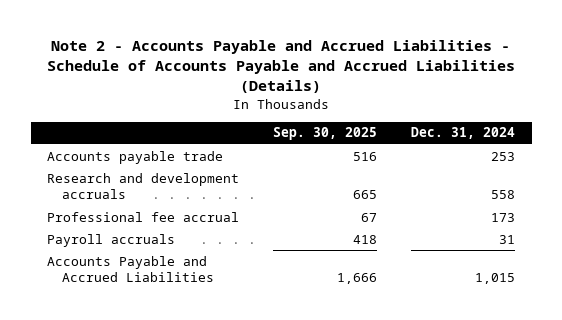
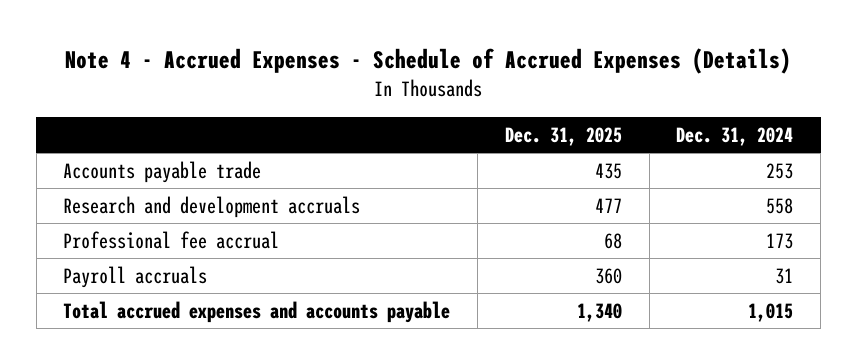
- Note 2 - Accounts Payable and Accrued Liabilities - Schedule of Accounts Payable and Accrued Liabilities (Details)
+ Note 4 - Accrued Expenses - Schedule of Accrued Expenses (Details)
- | Sep. 30, 2025 | Dec. 31, 2024
+ | Dec. 31, 2025 | Dec. 31, 2024
- Accounts Payable and Accrued Liabilities | 1,666 | 1,015
+ Total accrued expenses and accounts payable | 1,340 | 1,015

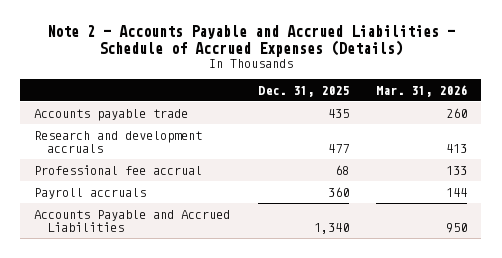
- Note 4 - Accrued Expenses - Schedule of Accrued Expenses (Details)
+ Note 2 - Accounts Payable and Accrued Liabilities - Schedule of Accrued Expenses (Details)
- | Dec. 31, 2025 | Dec. 31, 2024
+ | Dec. 31, 2025 | Mar. 31, 2026
- Total accrued expenses and accounts payable | 1,340 | 1,015
+ Accounts Payable and Accrued Liabilities | 1,340 | 950

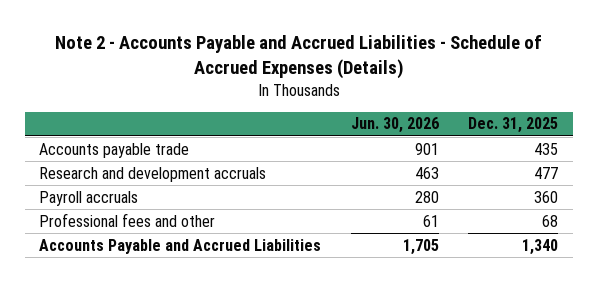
- | Dec. 31, 2025 | Mar. 31, 2026
+ | Jun. 30, 2026 | Dec. 31, 2025
- Professional fee accrual | 68 | 133
+ Professional fees and other | 61 | 68

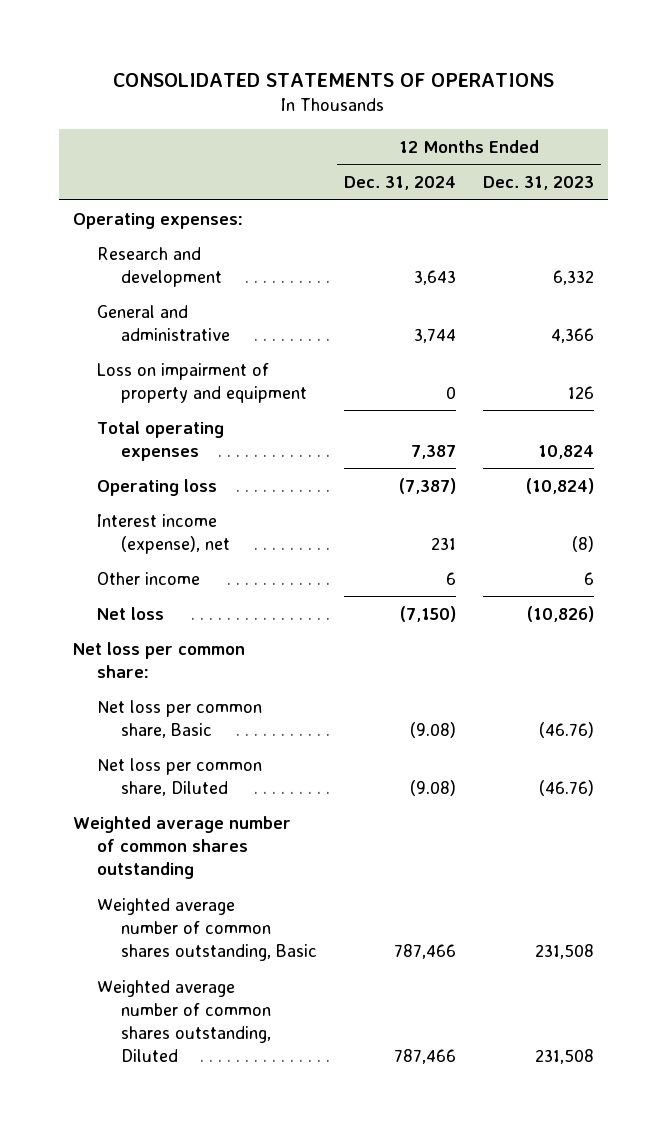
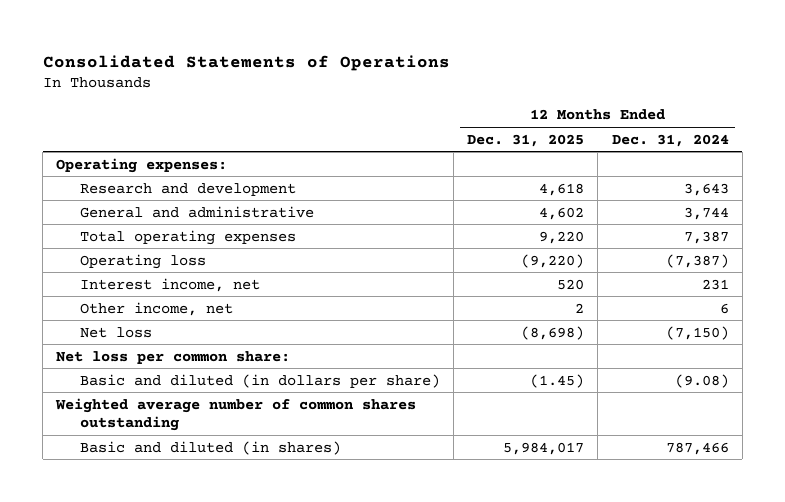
- CONSOLIDATED STATEMENTS OF OPERATIONS
+ Consolidated Statements of Operations
- | 12 Months Ended Dec. 31, 2024 | 12 Months Ended Dec. 31, 2023
+ | 12 Months Ended Dec. 31, 2025 | 12 Months Ended Dec. 31, 2024
- Loss on impairment of property and equipment | 0 | 126
- Interest income (expense), net | 231 | (8)
- Other income | 6 | 6
+ Interest income, net | 520 | 231
+ Other income, net | 2 | 6
- Net loss per common share, Basic | (9.08) | (46.76)
- Net loss per common share, Diluted | (9.08) | (46.76)
+ Basic and diluted (in dollars per share) | (1.45) | (9.08)
- Weighted average number of common shares outstanding, Basic | 787,466 | 231,508
- Weighted average number of common shares outstanding, Diluted | 787,466 | 231,508
+ Basic and diluted (in shares) | 5,984,017 | 787,466

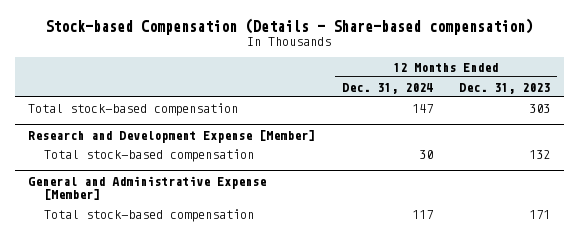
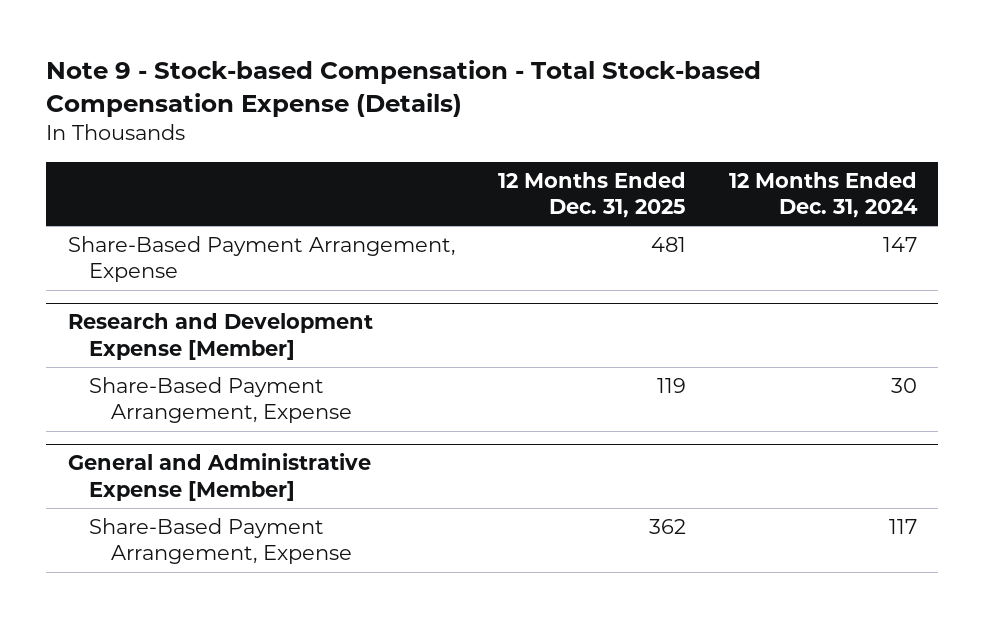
- Stock-based Compensation (Details - Share-based compensation)
+ Note 9 - Stock-based Compensation - Total Stock-based Compensation Expense (Details)
- | 12 Months Ended Dec. 31, 2024 | 12 Months Ended Dec. 31, 2023
+ | 12 Months Ended Dec. 31, 2025 | 12 Months Ended Dec. 31, 2024
- Total stock-based compensation | 147 | 303
+ Share-Based Payment Arrangement, Expense | 481 | 147
@ Research and Development Expense [Member]
- Total stock-based compensation | 30 | 132
+ Share-Based Payment Arrangement, Expense | 119 | 30
@ General and Administrative Expense [Member]
- Total stock-based compensation | 117 | 171
+ Share-Based Payment Arrangement, Expense | 362 | 117

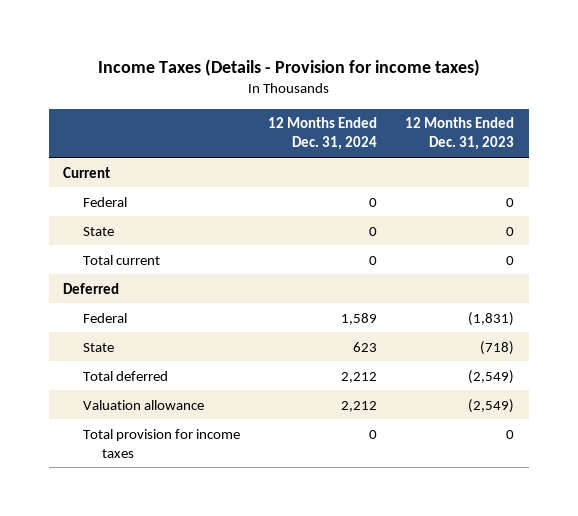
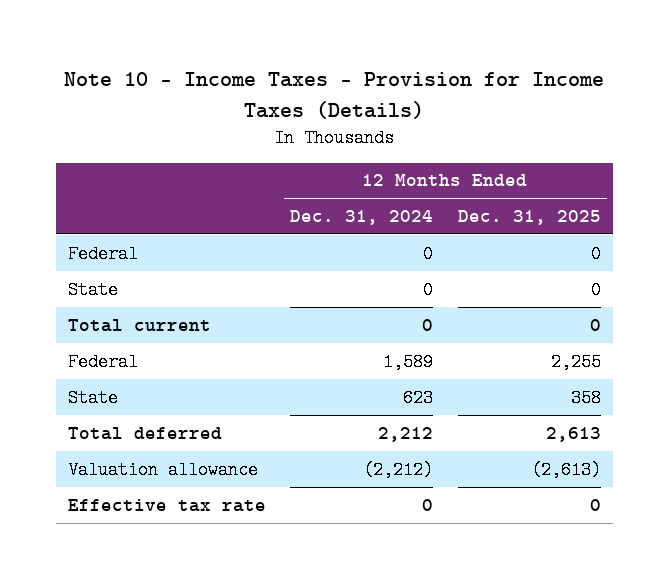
- Income Taxes (Details - Provision for income taxes)
+ Note 10 - Income Taxes - Provision for Income Taxes (Details)
- | 12 Months Ended Dec. 31, 2024 | 12 Months Ended Dec. 31, 2023
+ | 12 Months Ended Dec. 31, 2024 | 12 Months Ended Dec. 31, 2025
- Current
- Deferred
- Valuation allowance | 2,212 | (2,549)
- Total provision for income taxes | 0 | 0
+ Valuation allowance | (2,212) | (2,613)
+ Effective tax rate | 0 | 0

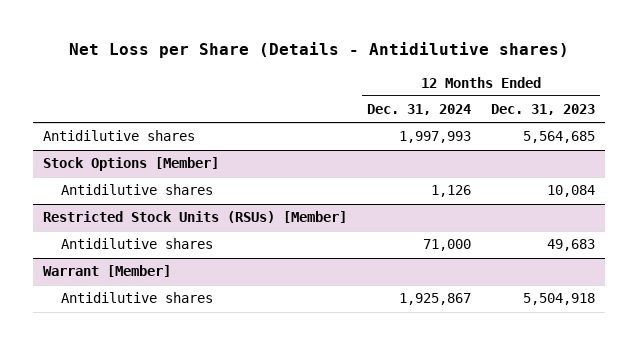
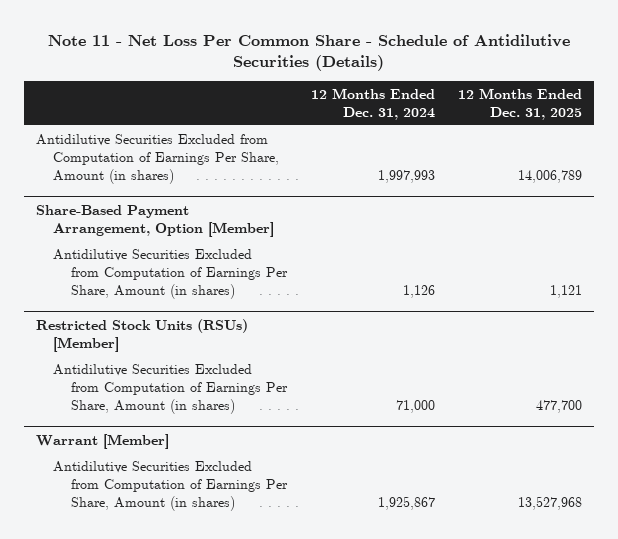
- Net Loss per Share (Details - Antidilutive shares)
+ Note 11 - Net Loss Per Common Share - Schedule of Antidilutive Securities (Details)
- | 12 Months Ended Dec. 31, 2024 | 12 Months Ended Dec. 31, 2023
+ | 12 Months Ended Dec. 31, 2024 | 12 Months Ended Dec. 31, 2025
- Antidilutive shares | 1,997,993 | 5,564,685
- Stock Options [Member]
- Antidilutive shares | 1,126 | 10,084
+ Antidilutive Securities Excluded from Computation of Earnings Per Share, Amount (in shares) | 1,997,993 | 14,006,789
+ Share-Based Payment Arrangement, Option [Member]
+ Antidilutive Securities Excluded from Computation of Earnings Per Share, Amount (in shares) | 1,126 | 1,121
@ Restricted Stock Units (RSUs) [Member]
- Antidilutive shares | 71,000 | 49,683
+ Antidilutive Securities Excluded from Computation of Earnings Per Share, Amount (in shares) | 71,000 | 477,700
@ Warrant [Member]
- Antidilutive shares | 1,925,867 | 5,504,918
+ Antidilutive Securities Excluded from Computation of Earnings Per Share, Amount (in shares) | 1,925,867 | 13,527,968

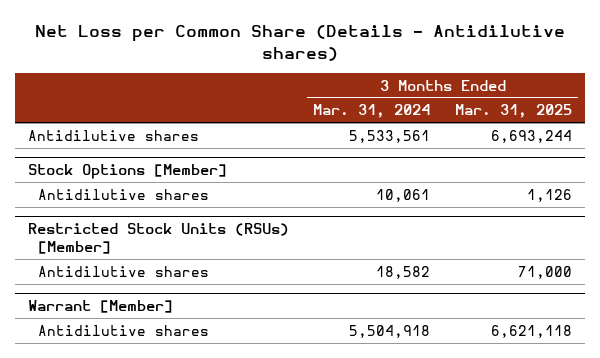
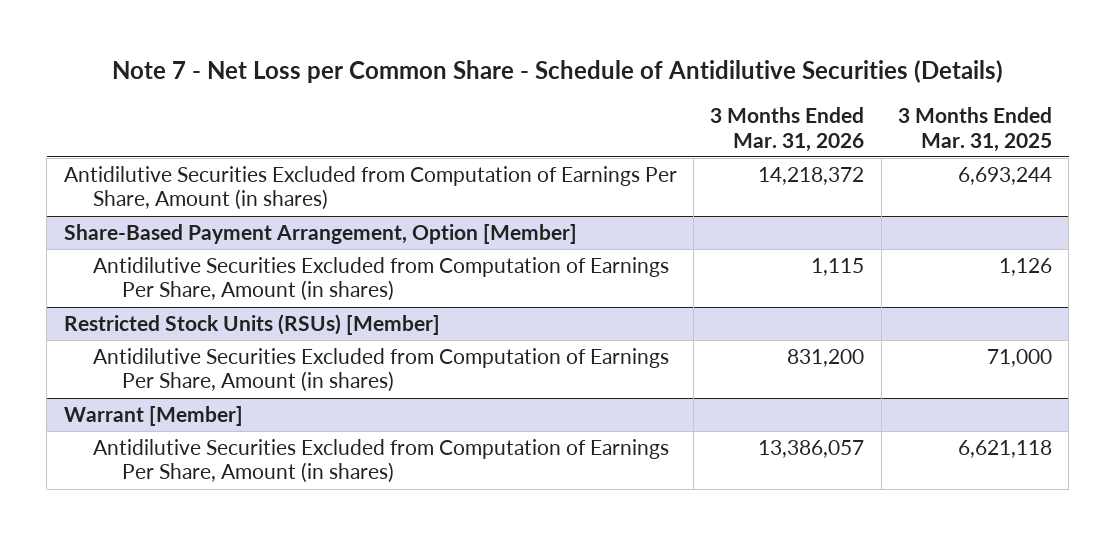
- Net Loss per Common Share (Details - Antidilutive shares)
+ Note 7 - Net Loss per Common Share - Schedule of Antidilutive Securities (Details)
- | 3 Months Ended Mar. 31, 2024 | 3 Months Ended Mar. 31, 2025
+ | 3 Months Ended Mar. 31, 2026 | 3 Months Ended Mar. 31, 2025
- Antidilutive shares | 5,533,561 | 6,693,244
- Stock Options [Member]
- Antidilutive shares | 10,061 | 1,126
+ Antidilutive Securities Excluded from Computation of Earnings Per Share, Amount (in shares) | 14,218,372 | 6,693,244
+ Share-Based Payment Arrangement, Option [Member]
+ Antidilutive Securities Excluded from Computation of Earnings Per Share, Amount (in shares) | 1,115 | 1,126
@ Restricted Stock Units (RSUs) [Member]
- Antidilutive shares | 18,582 | 71,000
+ Antidilutive Securities Excluded from Computation of Earnings Per Share, Amount (in shares) | 831,200 | 71,000
@ Warrant [Member]
- Antidilutive shares | 5,504,918 | 6,621,118
+ Antidilutive Securities Excluded from Computation of Earnings Per Share, Amount (in shares) | 13,386,057 | 6,621,118

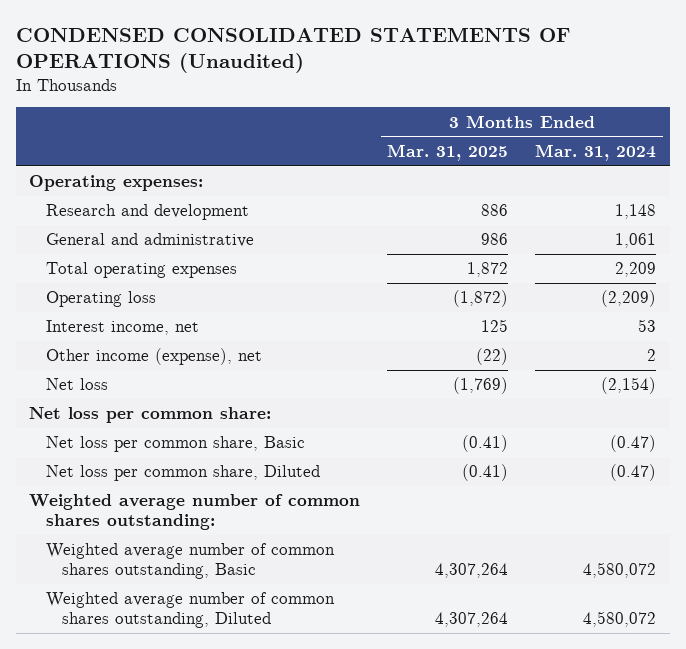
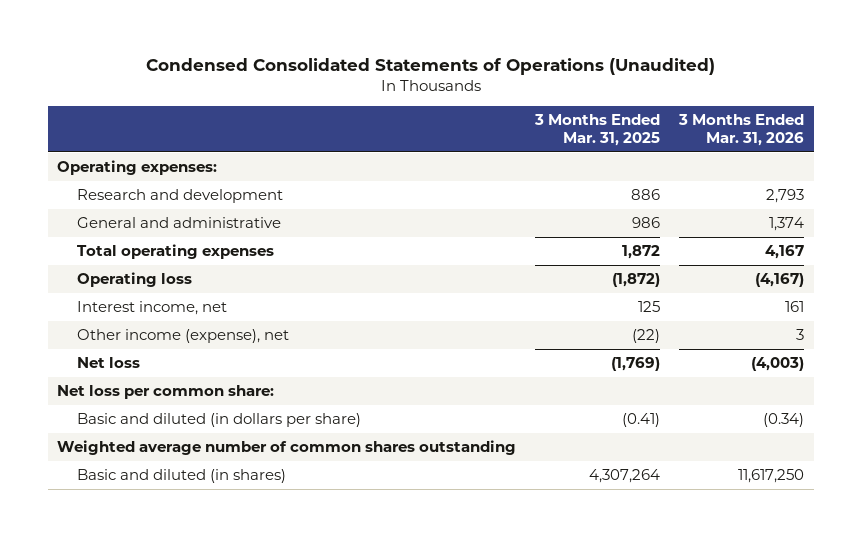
- CONDENSED CONSOLIDATED STATEMENTS OF OPERATIONS (Unaudited)
+ Condensed Consolidated Statements of Operations (Unaudited)
- | 3 Months Ended Mar. 31, 2025 | 3 Months Ended Mar. 31, 2024
+ | 3 Months Ended Mar. 31, 2025 | 3 Months Ended Mar. 31, 2026
- Net loss per common share, Basic | (0.41) | (0.47)
- Net loss per common share, Diluted | (0.41) | (0.47)
- Weighted average number of common shares outstanding:
- Weighted average number of common shares outstanding, Basic | 4,307,264 | 4,580,072
- Weighted average number of common shares outstanding, Diluted | 4,307,264 | 4,580,072
+ Basic and diluted (in dollars per share) | (0.41) | (0.34)
+ Weighted average number of common shares outstanding
+ Basic and diluted (in shares) | 4,307,264 | 11,617,250

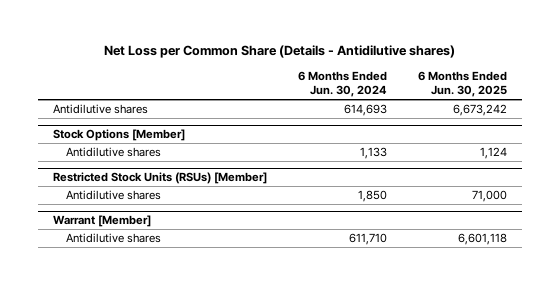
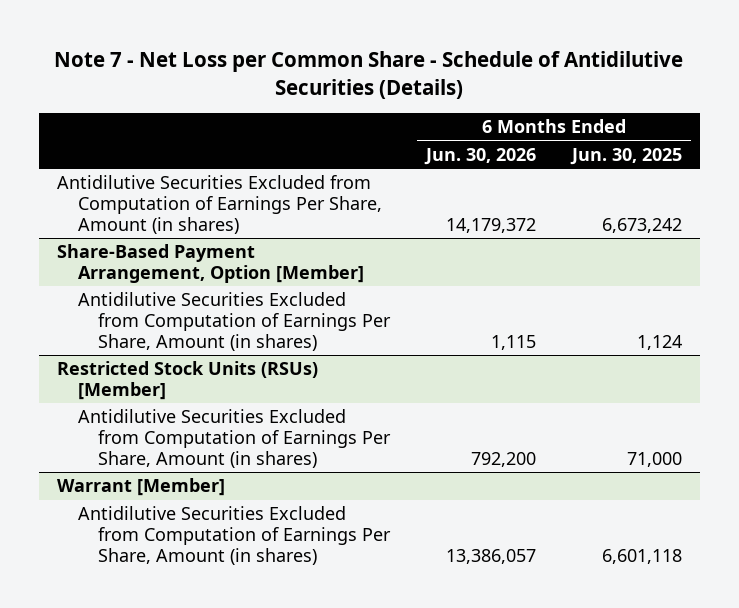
- Net Loss per Common Share (Details - Antidilutive shares)
+ Note 7 - Net Loss per Common Share - Schedule of Antidilutive Securities (Details)
- | 6 Months Ended Jun. 30, 2024 | 6 Months Ended Jun. 30, 2025
+ | 6 Months Ended Jun. 30, 2026 | 6 Months Ended Jun. 30, 2025
- Antidilutive shares | 614,693 | 6,673,242
- Stock Options [Member]
- Antidilutive shares | 1,133 | 1,124
+ Antidilutive Securities Excluded from Computation of Earnings Per Share, Amount (in shares) | 14,179,372 | 6,673,242
+ Share-Based Payment Arrangement, Option [Member]
+ Antidilutive Securities Excluded from Computation of Earnings Per Share, Amount (in shares) | 1,115 | 1,124
@ Restricted Stock Units (RSUs) [Member]
- Antidilutive shares | 1,850 | 71,000
+ Antidilutive Securities Excluded from Computation of Earnings Per Share, Amount (in shares) | 792,200 | 71,000
@ Warrant [Member]
- Antidilutive shares | 611,710 | 6,601,118
+ Antidilutive Securities Excluded from Computation of Earnings Per Share, Amount (in shares) | 13,386,057 | 6,601,118

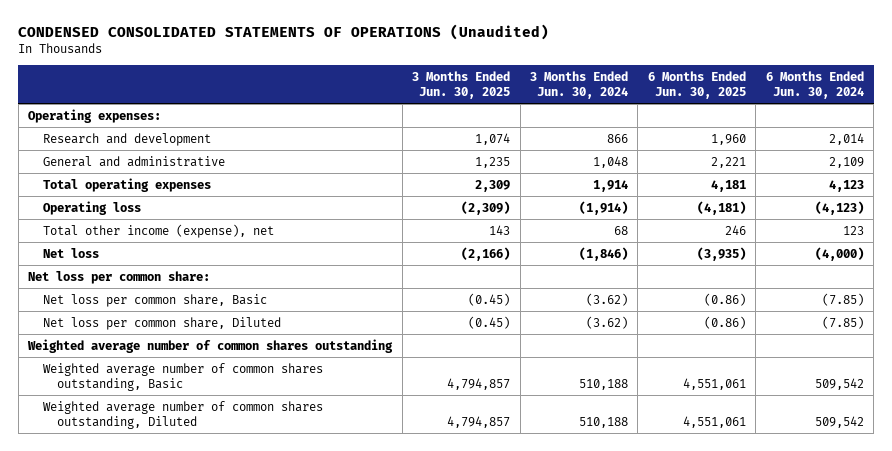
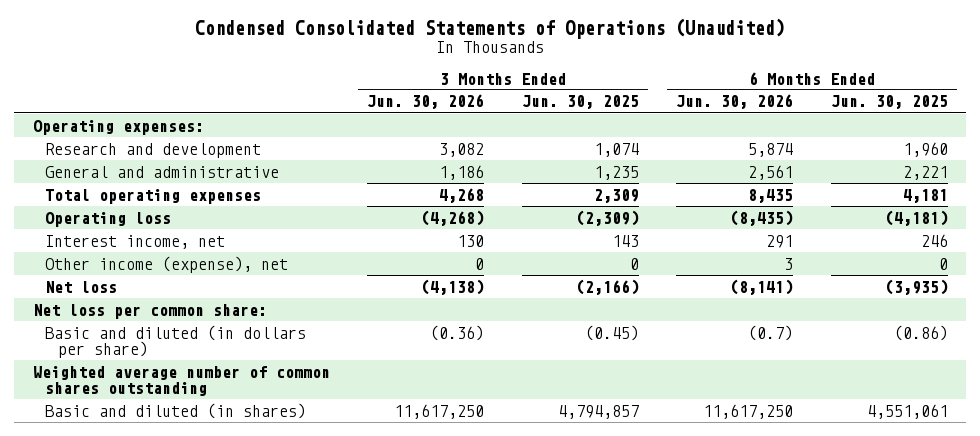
- CONDENSED CONSOLIDATED STATEMENTS OF OPERATIONS (Unaudited)
+ Condensed Consolidated Statements of Operations (Unaudited)
- | 3 Months Ended Jun. 30, 2025 | 3 Months Ended Jun. 30, 2024 | 6 Months Ended Jun. 30, 2025 | 6 Months Ended Jun. 30, 2024
+ | 3 Months Ended Jun. 30, 2026 | 3 Months Ended Jun. 30, 2025 | 6 Months Ended Jun. 30, 2026 | 6 Months Ended Jun. 30, 2025
- Total other income (expense), net | 143 | 68 | 246 | 123
+ Interest income, net | 130 | 143 | 291 | 246
+ Other income (expense), net | 0 | 0 | 3 | 0
- Net loss per common share, Basic | (0.45) | (3.62) | (0.86) | (7.85)
- Net loss per common share, Diluted | (0.45) | (3.62) | (0.86) | (7.85)
+ Basic and diluted (in dollars per share) | (0.36) | (0.45) | (0.7) | (0.86)
- Weighted average number of common shares outstanding, Basic | 4,794,857 | 510,188 | 4,551,061 | 509,542
- Weighted average number of common shares outstanding, Diluted | 4,794,857 | 510,188 | 4,551,061 | 509,542
+ Basic and diluted (in shares) | 11,617,250 | 4,794,857 | 11,617,250 | 4,551,061

